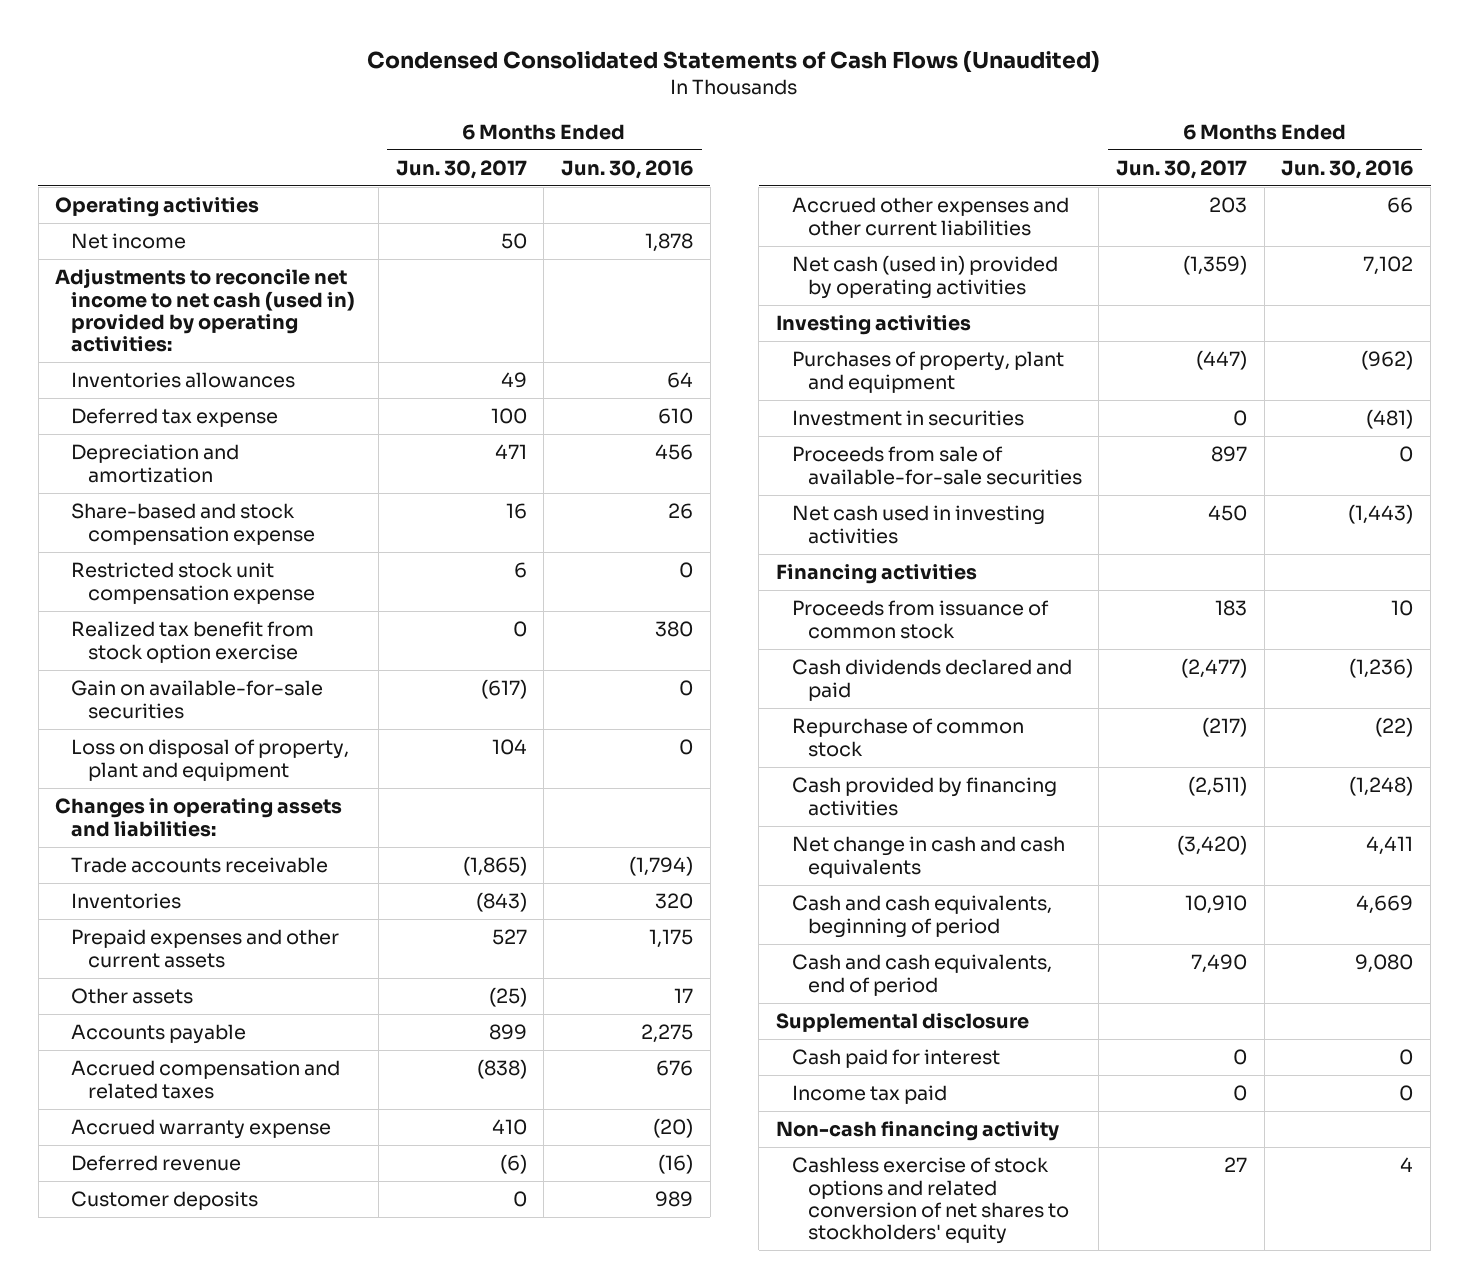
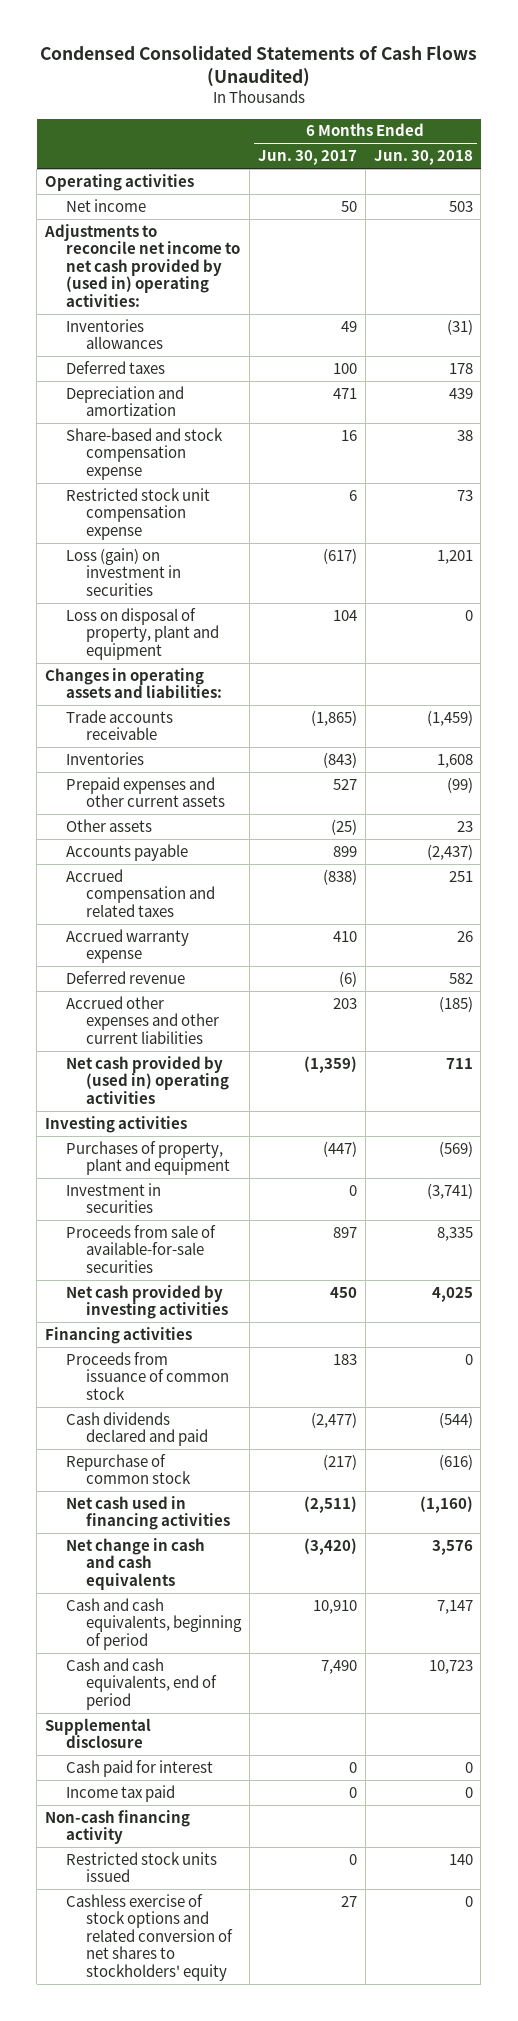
- | 6 Months Ended Jun. 30, 2017 | 6 Months Ended Jun. 30, 2016
+ | 6 Months Ended Jun. 30, 2017 | 6 Months Ended Jun. 30, 2018
- Adjustments to reconcile net income to net cash (used in) provided by operating activities:
+ Adjustments to reconcile net income to net cash provided by (used in) operating activities:
- Deferred tax expense | 100 | 610
+ Deferred taxes | 100 | 178
- Realized tax benefit from stock option exercise | 0 | 380
- Gain on available-for-sale securities | (617) | 0
+ Loss (gain) on investment in securities | (617) | 1,201
- Customer deposits | 0 | 989
- Net cash (used in) provided by operating activities | (1,359) | 7,102
+ Net cash provided by (used in) operating activities | (1,359) | 711
- Net cash used in investing activities | 450 | (1,443)
+ Net cash provided by investing activities | 450 | 4,025
- Cash provided by financing activities | (2,511) | (1,248)
+ Net cash used in financing activities | (2,511) | (1,160)
+ Restricted stock units issued | 0 | 140

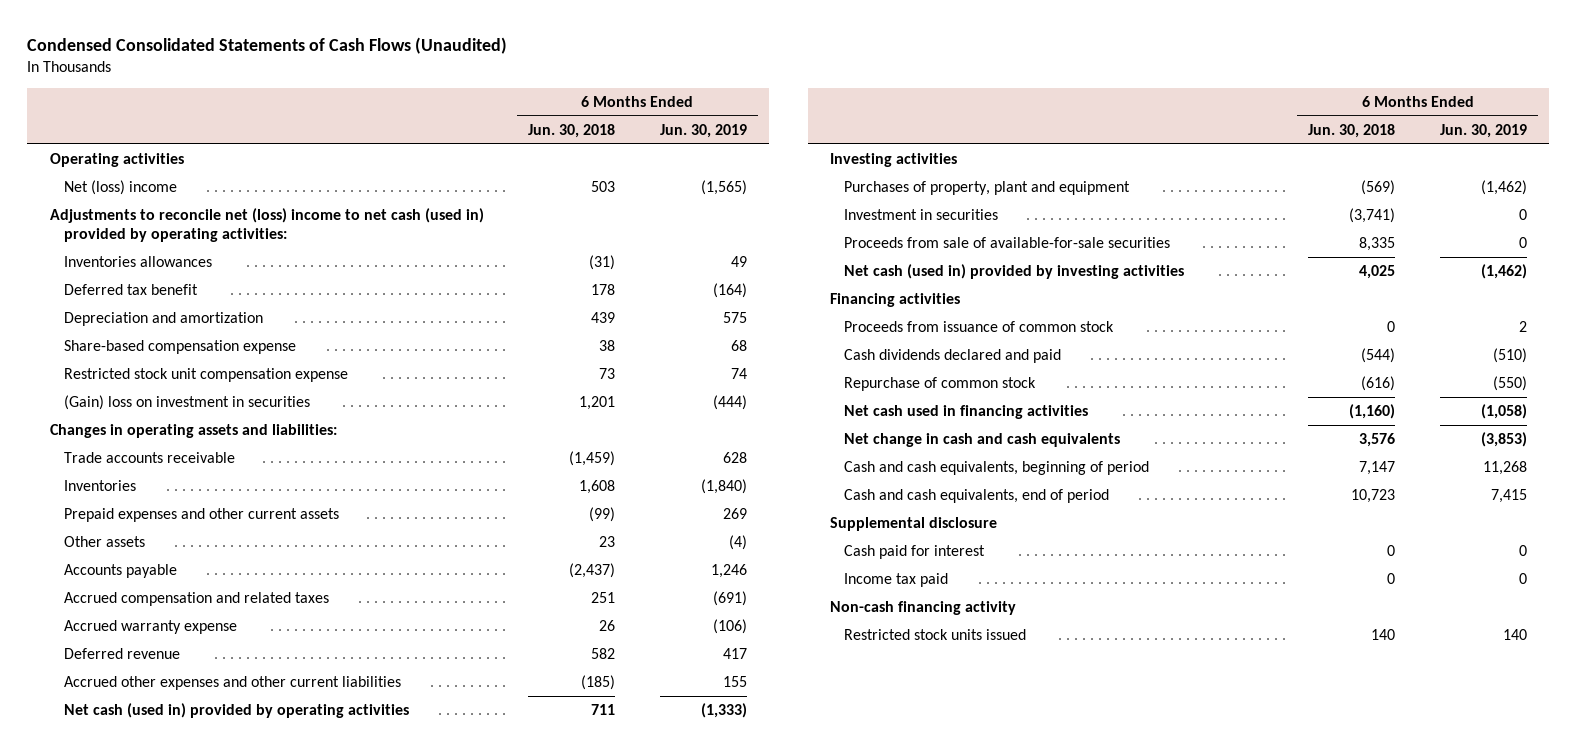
- | 6 Months Ended Jun. 30, 2017 | 6 Months Ended Jun. 30, 2018
+ | 6 Months Ended Jun. 30, 2018 | 6 Months Ended Jun. 30, 2019
- Net income | 50 | 503
- Adjustments to reconcile net income to net cash provided by (used in) operating activities:
+ Net (loss) income | 503 | (1,565)
+ Adjustments to reconcile net (loss) income to net cash (used in) provided by operating activities:
- Deferred taxes | 100 | 178
+ Deferred tax benefit | 178 | (164)
- Share-based and stock compensation expense | 16 | 38
+ Share-based compensation expense | 38 | 68
- Loss (gain) on investment in securities | (617) | 1,201
- Loss on disposal of property, plant and equipment | 104 | 0
+ (Gain) loss on investment in securities | 1,201 | (444)
- Net cash provided by (used in) operating activities | (1,359) | 711
+ Net cash (used in) provided by operating activities | 711 | (1,333)
- Net cash provided by investing activities | 450 | 4,025
+ Net cash (used in) provided by investing activities | 4,025 | (1,462)
- Cashless exercise of stock options and related conversion of net shares to stockholders' equity | 27 | 0

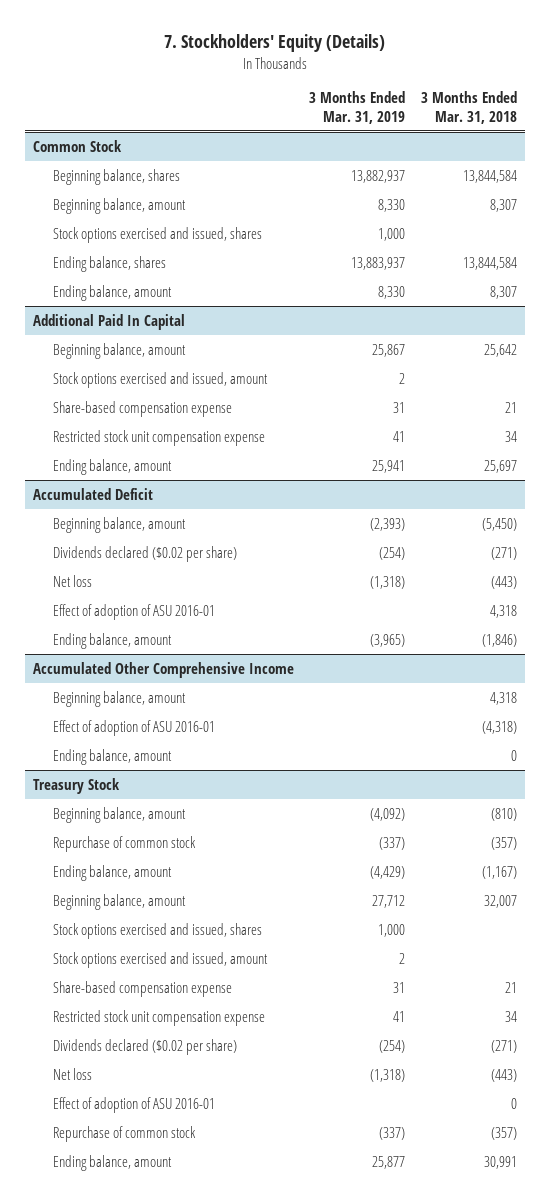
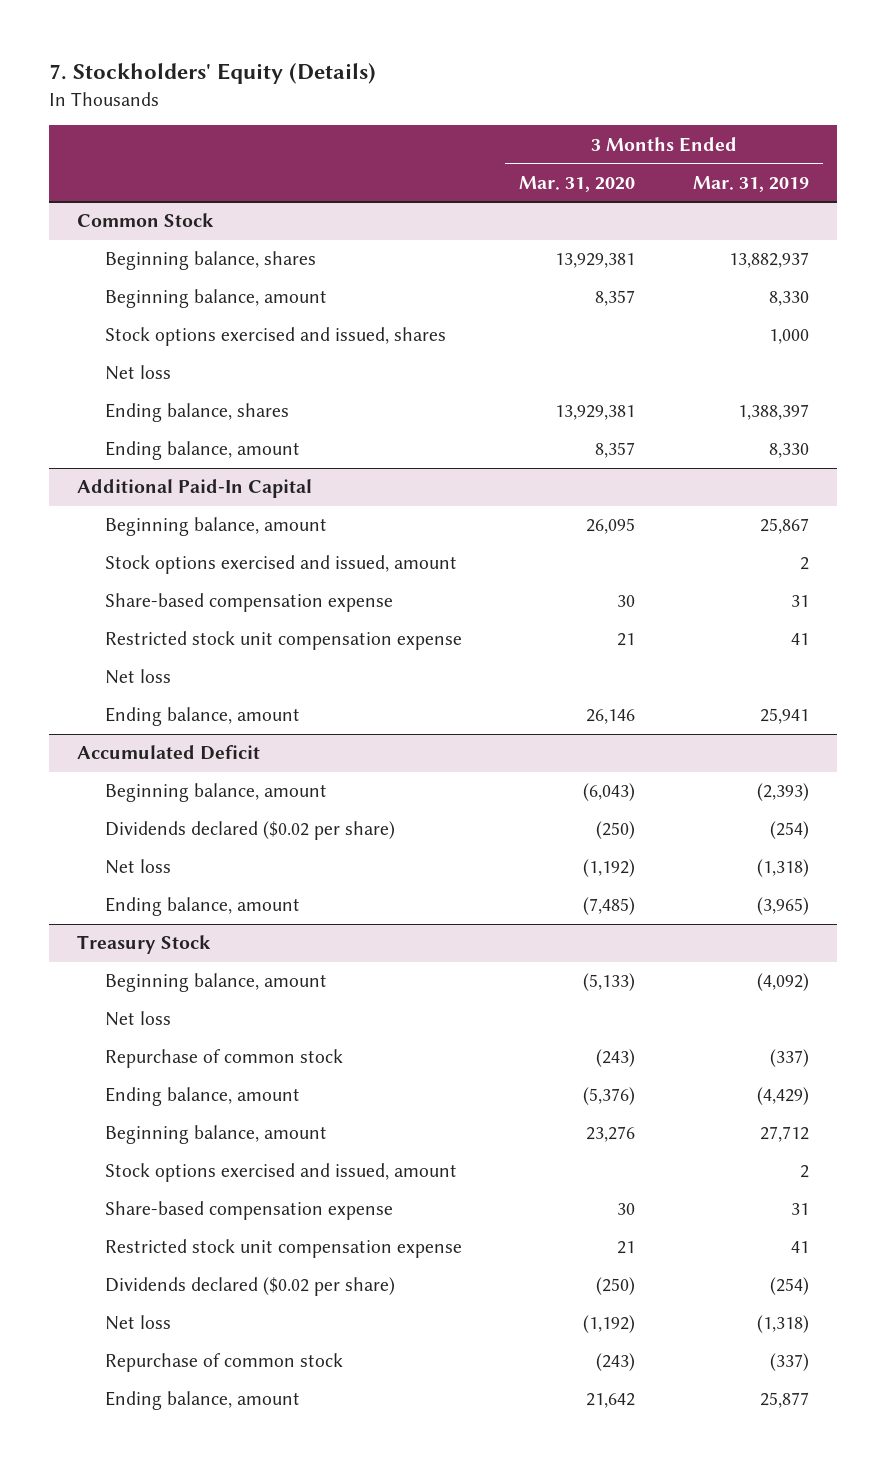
- | 3 Months Ended Mar. 31, 2019 | 3 Months Ended Mar. 31, 2018
+ | 3 Months Ended Mar. 31, 2020 | 3 Months Ended Mar. 31, 2019
@ Common Stock
- Ending balance, shares | 13,883,937 | 13,844,584
+ Net loss
+ Ending balance, shares | 13,929,381 | 1,388,397
- Additional Paid In Capital
+ Additional Paid-In Capital
+ Net loss
@ Accumulated Deficit
- Effect of adoption of ASU 2016-01 | | 4,318
- Accumulated Other Comprehensive Income
- Beginning balance, amount | | 4,318
- Effect of adoption of ASU 2016-01 | | (4,318)
- Ending balance, amount | | 0
@ Treasury Stock
+ Net loss
- Stock options exercised and issued, shares | 1,000 |
- Effect of adoption of ASU 2016-01 | | 0

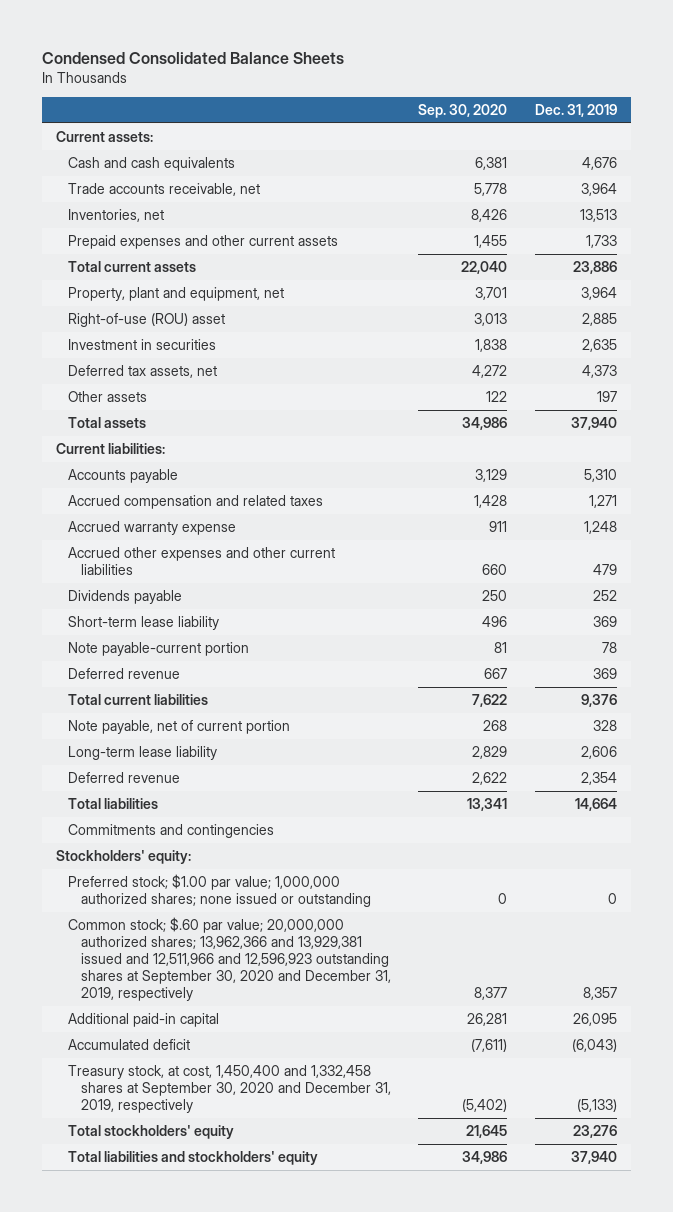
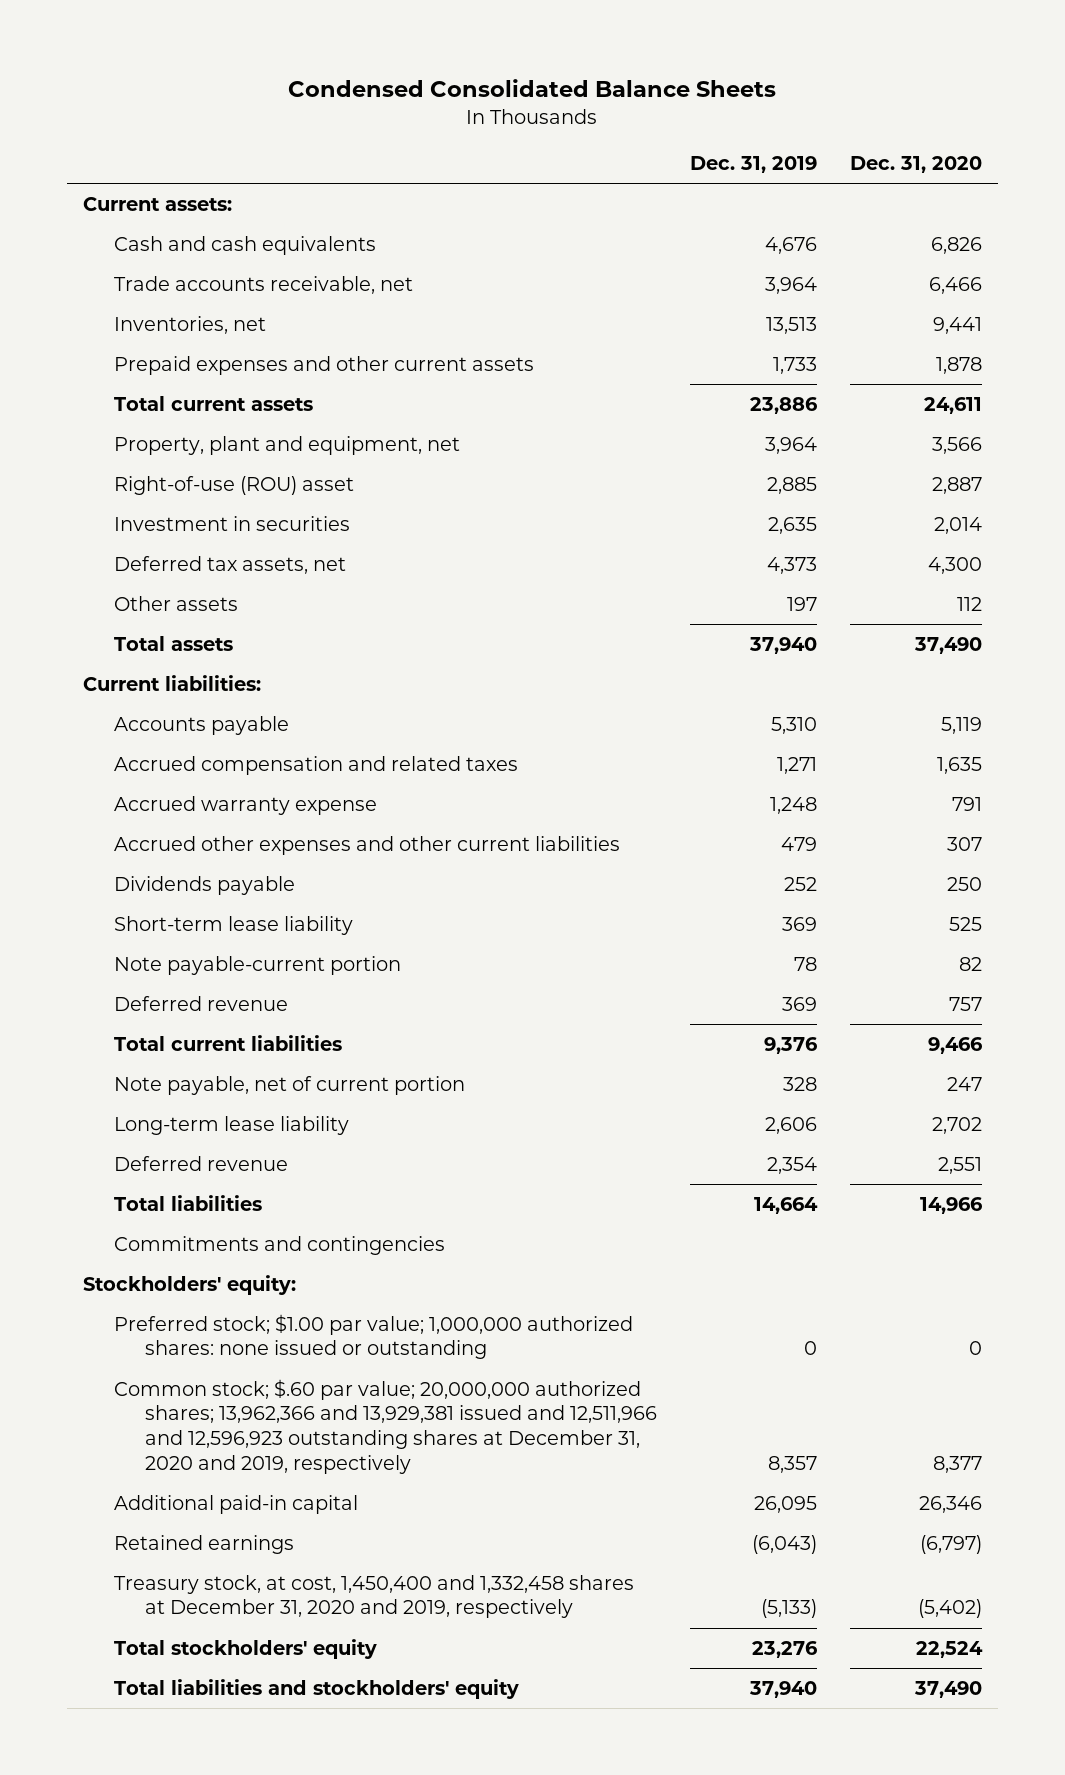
- | Sep. 30, 2020 | Dec. 31, 2019
+ | Dec. 31, 2019 | Dec. 31, 2020
- Preferred stock; $1.00 par value; 1,000,000 authorized shares; none issued or outstanding | 0 | 0
- Common stock; $.60 par value; 20,000,000 authorized shares; 13,962,366 and 13,929,381 issued and 12,511,966 and 12,596,923 outstanding shares at September 30, 2020 and December 31, 2019, respectively | 8,377 | 8,357
+ Preferred stock; $1.00 par value; 1,000,000 authorized shares: none issued or outstanding | 0 | 0
+ Common stock; $.60 par value; 20,000,000 authorized shares; 13,962,366 and 13,929,381 issued and 12,511,966 and 12,596,923 outstanding shares at December 31, 2020 and 2019, respectively | 8,357 | 8,377
- Accumulated deficit | (7,611) | (6,043)
- Treasury stock, at cost, 1,450,400 and 1,332,458 shares at September 30, 2020 and December 31, 2019, respectively | (5,402) | (5,133)
+ Retained earnings | (6,043) | (6,797)
+ Treasury stock, at cost, 1,450,400 and 1,332,458 shares at December 31, 2020 and 2019, respectively | (5,133) | (5,402)

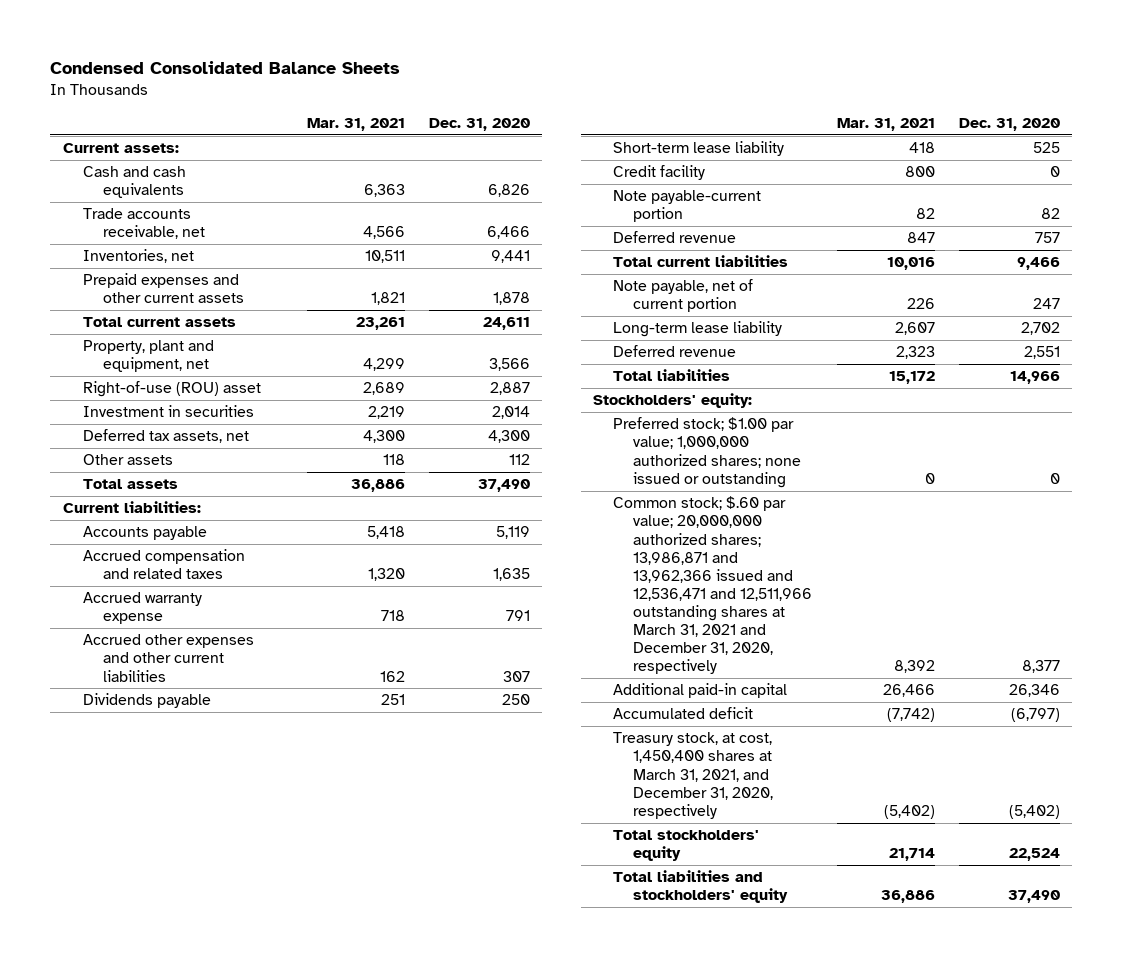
- | Dec. 31, 2019 | Dec. 31, 2020
+ | Mar. 31, 2021 | Dec. 31, 2020
+ Credit facility | 800 | 0
- Commitments and contingencies
- Preferred stock; $1.00 par value; 1,000,000 authorized shares: none issued or outstanding | 0 | 0
- Common stock; $.60 par value; 20,000,000 authorized shares; 13,962,366 and 13,929,381 issued and 12,511,966 and 12,596,923 outstanding shares at December 31, 2020 and 2019, respectively | 8,357 | 8,377
+ Preferred stock; $1.00 par value; 1,000,000 authorized shares; none issued or outstanding | 0 | 0
+ Common stock; $.60 par value; 20,000,000 authorized shares; 13,986,871 and 13,962,366 issued and 12,536,471 and 12,511,966 outstanding shares at March 31, 2021 and December 31, 2020, respectively | 8,392 | 8,377
- Retained earnings | (6,043) | (6,797)
- Treasury stock, at cost, 1,450,400 and 1,332,458 shares at December 31, 2020 and 2019, respectively | (5,133) | (5,402)
+ Accumulated deficit | (7,742) | (6,797)
+ Treasury stock, at cost, 1,450,400 shares at March 31, 2021, and December 31, 2020, respectively | (5,402) | (5,402)

